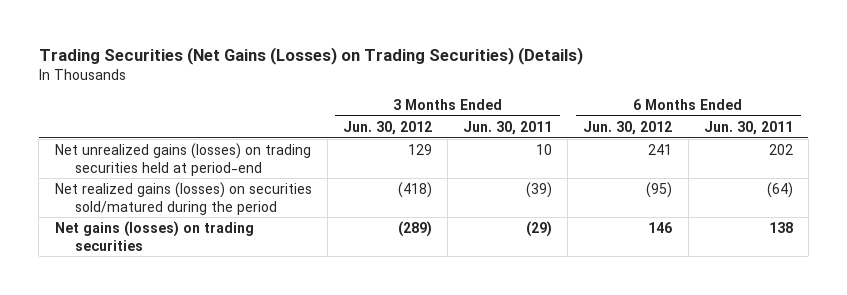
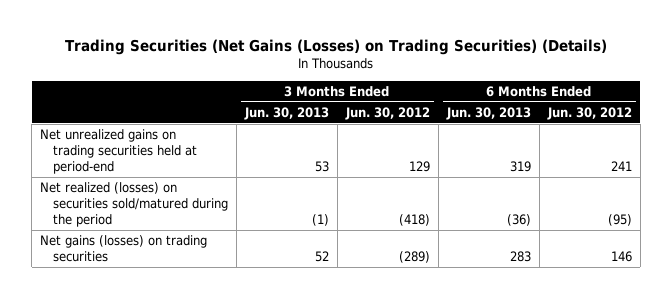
- | 3 Months Ended Jun. 30, 2012 | 3 Months Ended Jun. 30, 2011 | 6 Months Ended Jun. 30, 2012 | 6 Months Ended Jun. 30, 2011
+ | 3 Months Ended Jun. 30, 2013 | 3 Months Ended Jun. 30, 2012 | 6 Months Ended Jun. 30, 2013 | 6 Months Ended Jun. 30, 2012
- Net unrealized gains (losses) on trading securities held at period-end | 129 | 10 | 241 | 202
- Net realized gains (losses) on securities sold/matured during the period | (418) | (39) | (95) | (64)
+ Net unrealized gains on trading securities held at period-end | 53 | 129 | 319 | 241
+ Net realized (losses) on securities sold/matured during the period | (1) | (418) | (36) | (95)

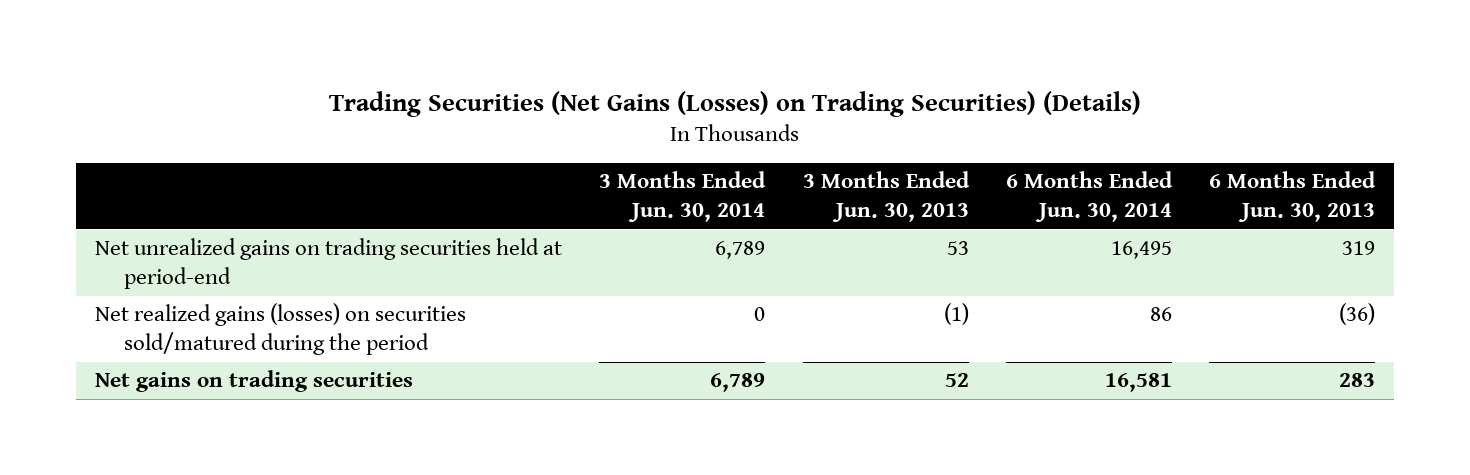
- | 3 Months Ended Jun. 30, 2013 | 3 Months Ended Jun. 30, 2012 | 6 Months Ended Jun. 30, 2013 | 6 Months Ended Jun. 30, 2012
+ | 3 Months Ended Jun. 30, 2014 | 3 Months Ended Jun. 30, 2013 | 6 Months Ended Jun. 30, 2014 | 6 Months Ended Jun. 30, 2013
- Net realized (losses) on securities sold/matured during the period | (1) | (418) | (36) | (95)
- Net gains (losses) on trading securities | 52 | (289) | 283 | 146
+ Net realized gains (losses) on securities sold/matured during the period | 0 | (1) | 86 | (36)
+ Net gains on trading securities | 6,789 | 52 | 16,581 | 283

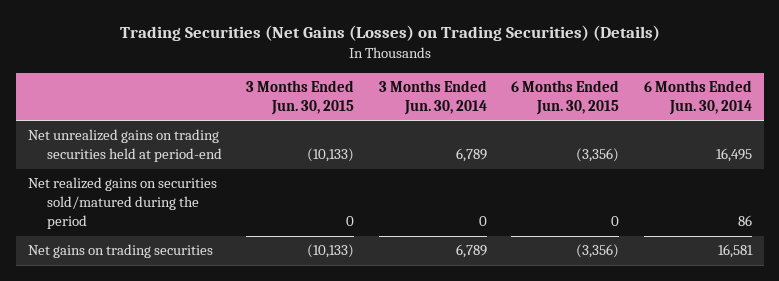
- | 3 Months Ended Jun. 30, 2014 | 3 Months Ended Jun. 30, 2013 | 6 Months Ended Jun. 30, 2014 | 6 Months Ended Jun. 30, 2013
+ | 3 Months Ended Jun. 30, 2015 | 3 Months Ended Jun. 30, 2014 | 6 Months Ended Jun. 30, 2015 | 6 Months Ended Jun. 30, 2014
- Net realized gains (losses) on securities sold/matured during the period | 0 | (1) | 86 | (36)
+ Net realized gains on securities sold/matured during the period | 0 | 0 | 0 | 86

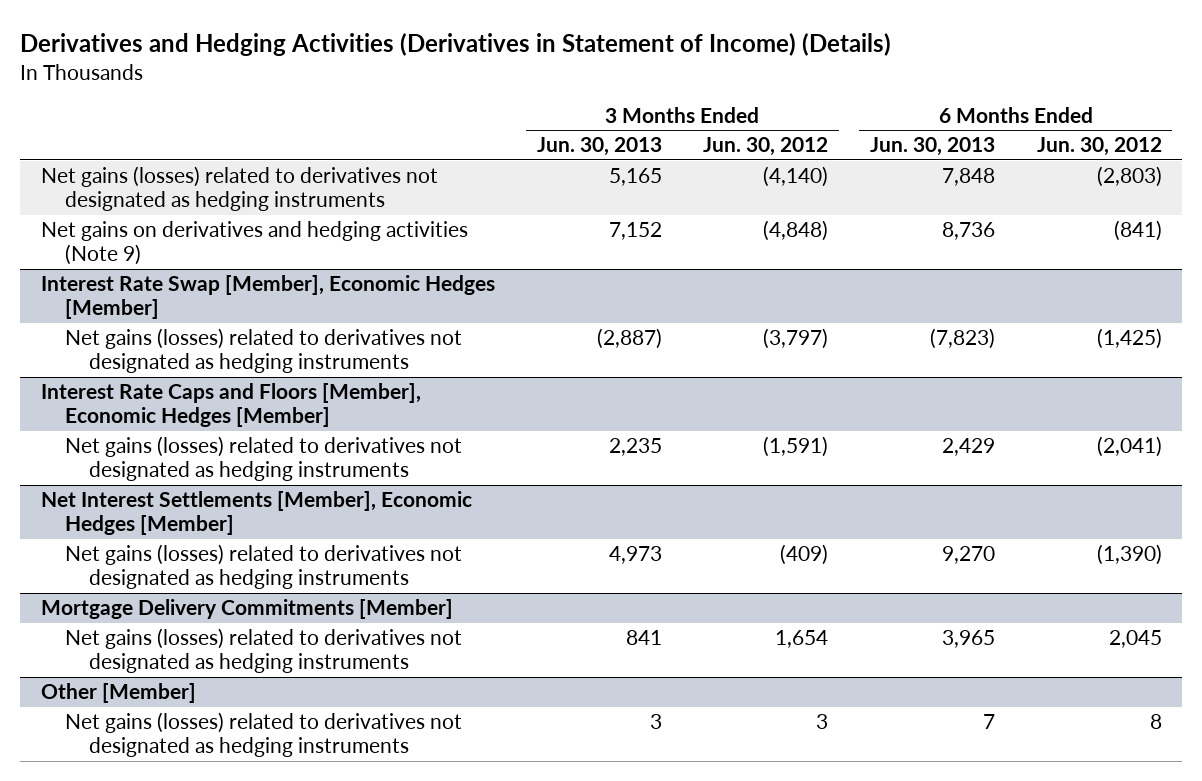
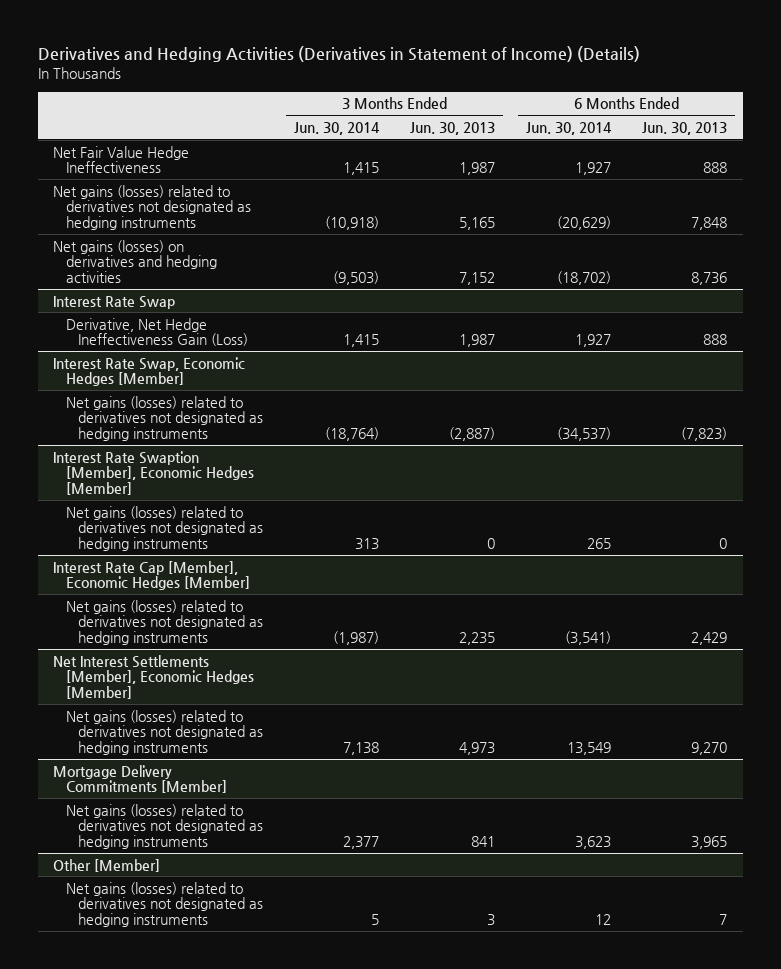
- | 3 Months Ended Jun. 30, 2013 | 3 Months Ended Jun. 30, 2012 | 6 Months Ended Jun. 30, 2013 | 6 Months Ended Jun. 30, 2012
+ | 3 Months Ended Jun. 30, 2014 | 3 Months Ended Jun. 30, 2013 | 6 Months Ended Jun. 30, 2014 | 6 Months Ended Jun. 30, 2013
+ Net Fair Value Hedge Ineffectiveness | 1,415 | 1,987 | 1,927 | 888
- Net gains on derivatives and hedging activities (Note 9) | 7,152 | (4,848) | 8,736 | (841)
- Interest Rate Swap [Member], Economic Hedges [Member]
+ Net gains (losses) on derivatives and hedging activities | (9,503) | 7,152 | (18,702) | 8,736
+ Interest Rate Swap
+ Derivative, Net Hedge Ineffectiveness Gain (Loss) | 1,415 | 1,987 | 1,927 | 888
+ Interest Rate Swap, Economic Hedges [Member]
- Interest Rate Caps and Floors [Member], Economic Hedges [Member]
+ Interest Rate Swaption [Member], Economic Hedges [Member]
+ Net gains (losses) related to derivatives not designated as hedging instruments | 313 | 0 | 265 | 0
+ Interest Rate Cap [Member], Economic Hedges [Member]

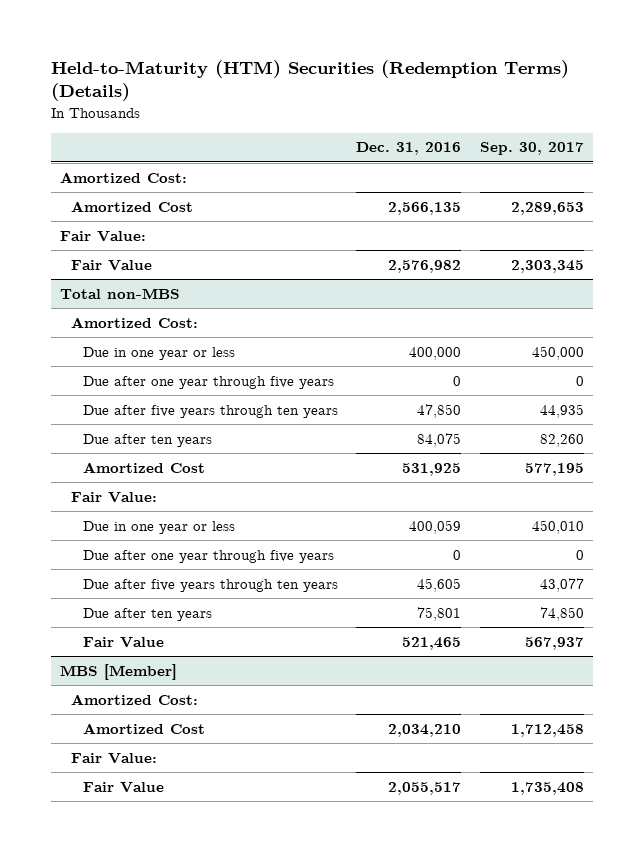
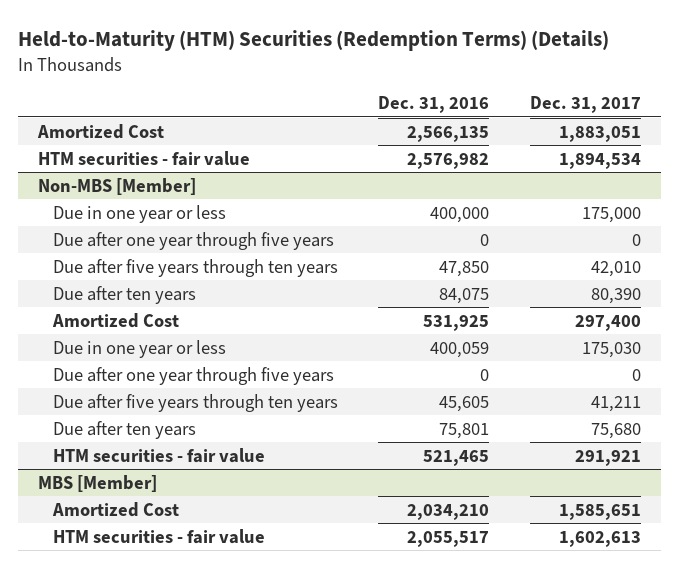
- | Dec. 31, 2016 | Sep. 30, 2017
+ | Dec. 31, 2016 | Dec. 31, 2017
- Amortized Cost:
- Fair Value:
- Fair Value | 2,576,982 | 2,303,345
- Total non-MBS
- Amortized Cost:
+ HTM securities - fair value | 2,576,982 | 1,894,534
+ Non-MBS [Member]
- Fair Value:
- Fair Value | 521,465 | 567,937
+ HTM securities - fair value | 521,465 | 291,921
@ MBS [Member]
- Amortized Cost:
- Fair Value:
- Fair Value | 2,055,517 | 1,735,408
+ HTM securities - fair value | 2,055,517 | 1,602,613

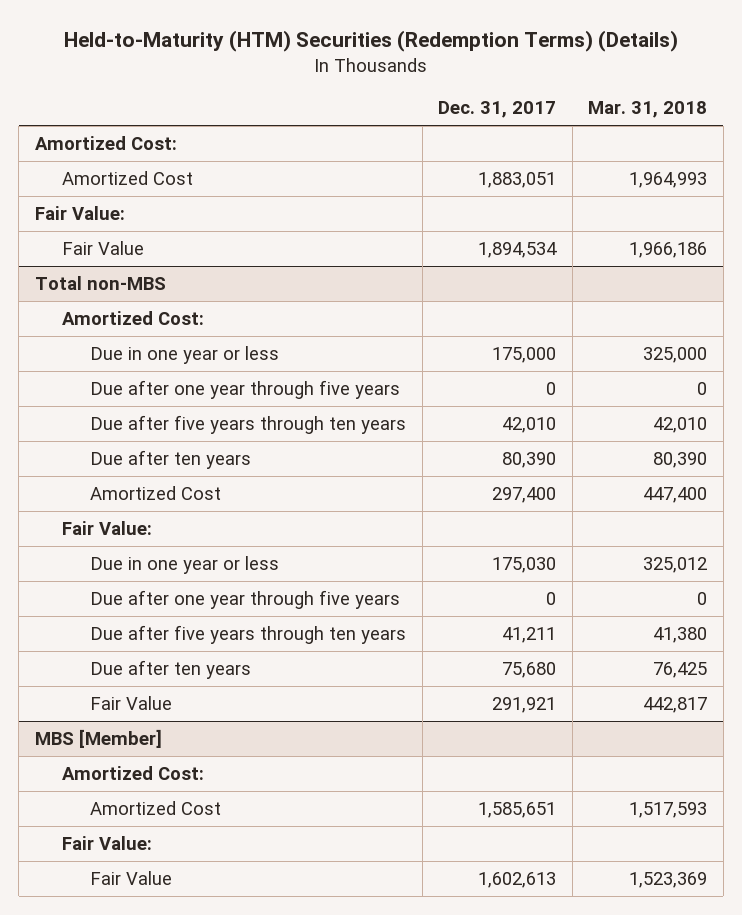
- | Dec. 31, 2016 | Dec. 31, 2017
+ | Dec. 31, 2017 | Mar. 31, 2018
+ Amortized Cost:
- HTM securities - fair value | 2,576,982 | 1,894,534
- Non-MBS [Member]
+ Fair Value:
+ Fair Value | 1,894,534 | 1,966,186
+ Total non-MBS
+ Amortized Cost:
+ Fair Value:
- HTM securities - fair value | 521,465 | 291,921
+ Fair Value | 291,921 | 442,817
@ MBS [Member]
+ Amortized Cost:
- HTM securities - fair value | 2,055,517 | 1,602,613
+ Fair Value:
+ Fair Value | 1,602,613 | 1,523,369

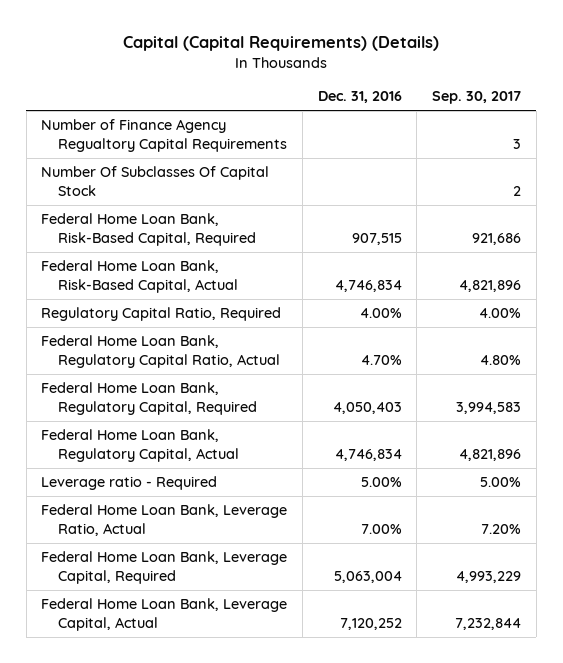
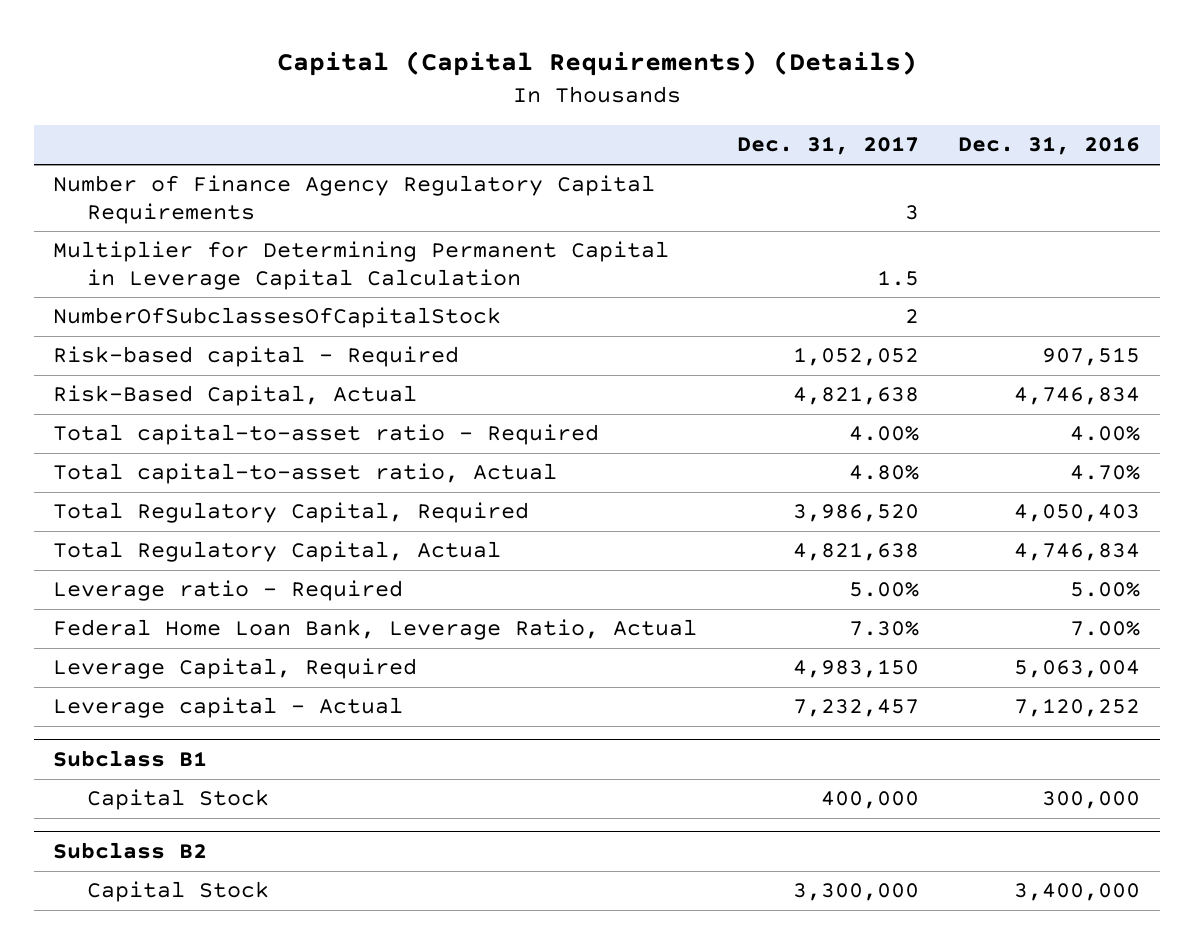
- | Dec. 31, 2016 | Sep. 30, 2017
+ | Dec. 31, 2017 | Dec. 31, 2016
- Number of Finance Agency Regualtory Capital Requirements | | 3
- Number Of Subclasses Of Capital Stock | | 2
- Federal Home Loan Bank, Risk-Based Capital, Required | 907,515 | 921,686
- Federal Home Loan Bank, Risk-Based Capital, Actual | 4,746,834 | 4,821,896
- Regulatory Capital Ratio, Required | 4.00% | 4.00%
- Federal Home Loan Bank, Regulatory Capital Ratio, Actual | 4.70% | 4.80%
- Federal Home Loan Bank, Regulatory Capital, Required | 4,050,403 | 3,994,583
- Federal Home Loan Bank, Regulatory Capital, Actual | 4,746,834 | 4,821,896
+ Number of Finance Agency Regulatory Capital Requirements | 3 |
+ Multiplier for Determining Permanent Capital in Leverage Capital Calculation | 1.5 |
+ NumberOfSubclassesOfCapitalStock | 2 |
+ Risk-based capital - Required | 1,052,052 | 907,515
+ Risk-Based Capital, Actual | 4,821,638 | 4,746,834
+ Total capital-to-asset ratio - Required | 4.00% | 4.00%
+ Total capital-to-asset ratio, Actual | 4.80% | 4.70%
+ Total Regulatory Capital, Required | 3,986,520 | 4,050,403
+ Total Regulatory Capital, Actual | 4,821,638 | 4,746,834
- Federal Home Loan Bank, Leverage Capital, Required | 5,063,004 | 4,993,229
- Federal Home Loan Bank, Leverage Capital, Actual | 7,120,252 | 7,232,844
+ Leverage Capital, Required | 4,983,150 | 5,063,004
+ Leverage capital - Actual | 7,232,457 | 7,120,252
+ Subclass B1
+ Capital Stock | 400,000 | 300,000
+ Subclass B2
+ Capital Stock | 3,300,000 | 3,400,000

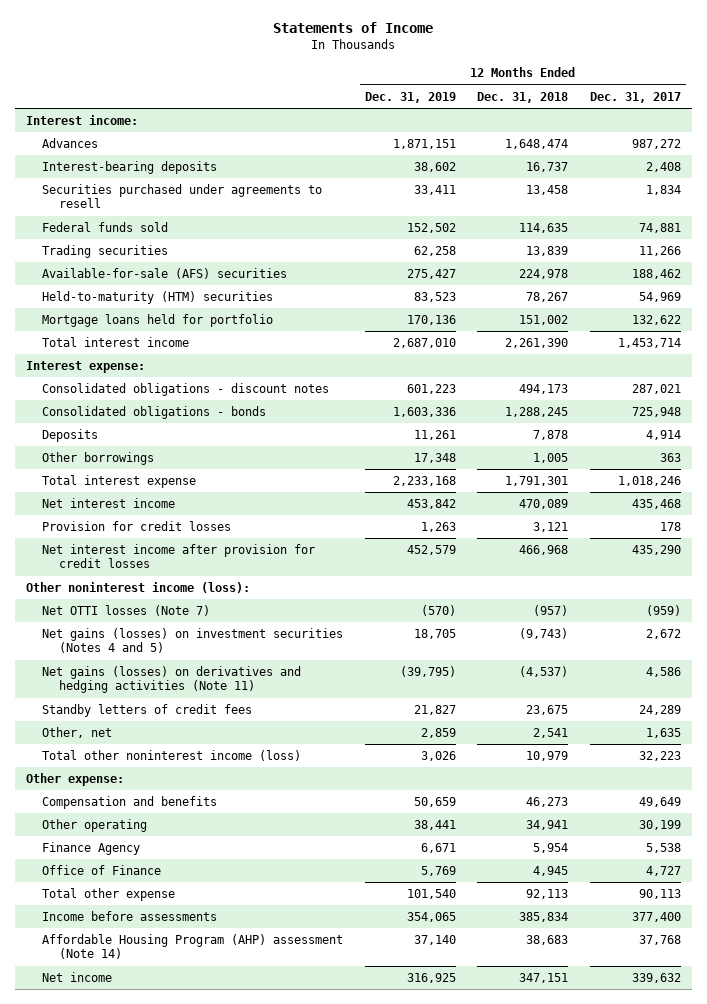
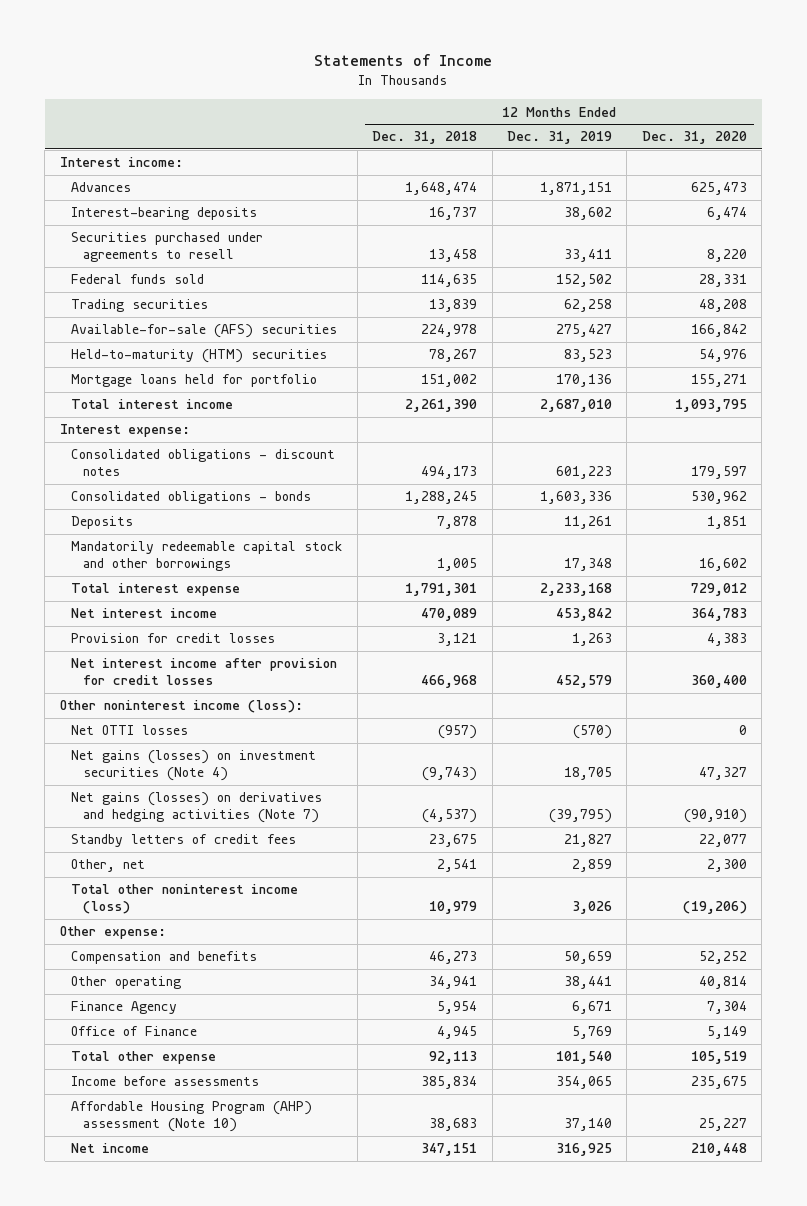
- | 12 Months Ended Dec. 31, 2019 | 12 Months Ended Dec. 31, 2018 | 12 Months Ended Dec. 31, 2017
+ | 12 Months Ended Dec. 31, 2018 | 12 Months Ended Dec. 31, 2019 | 12 Months Ended Dec. 31, 2020
- Other borrowings | 17,348 | 1,005 | 363
+ Mandatorily redeemable capital stock and other borrowings | 1,005 | 17,348 | 16,602
- Net OTTI losses (Note 7) | (570) | (957) | (959)
- Net gains (losses) on investment securities (Notes 4 and 5) | 18,705 | (9,743) | 2,672
- Net gains (losses) on derivatives and hedging activities (Note 11) | (39,795) | (4,537) | 4,586
+ Net OTTI losses | (957) | (570) | 0
+ Net gains (losses) on investment securities (Note 4) | (9,743) | 18,705 | 47,327
+ Net gains (losses) on derivatives and hedging activities (Note 7) | (4,537) | (39,795) | (90,910)
- Affordable Housing Program (AHP) assessment (Note 14) | 37,140 | 38,683 | 37,768
+ Affordable Housing Program (AHP) assessment (Note 10) | 38,683 | 37,140 | 25,227

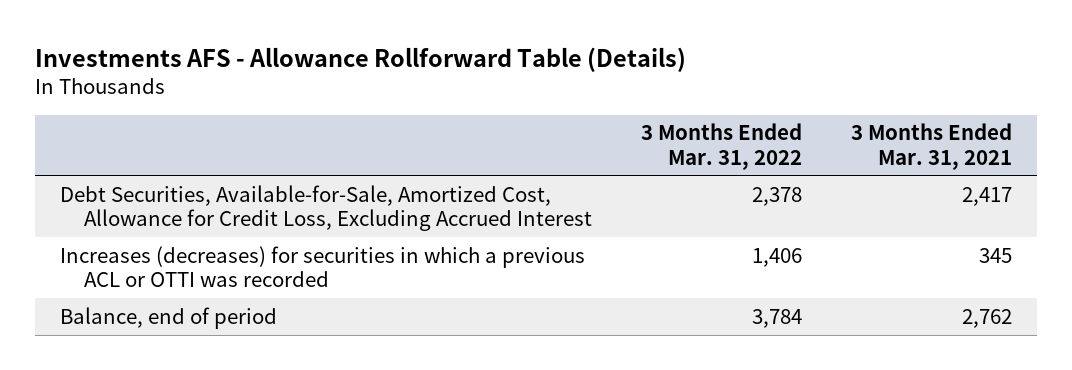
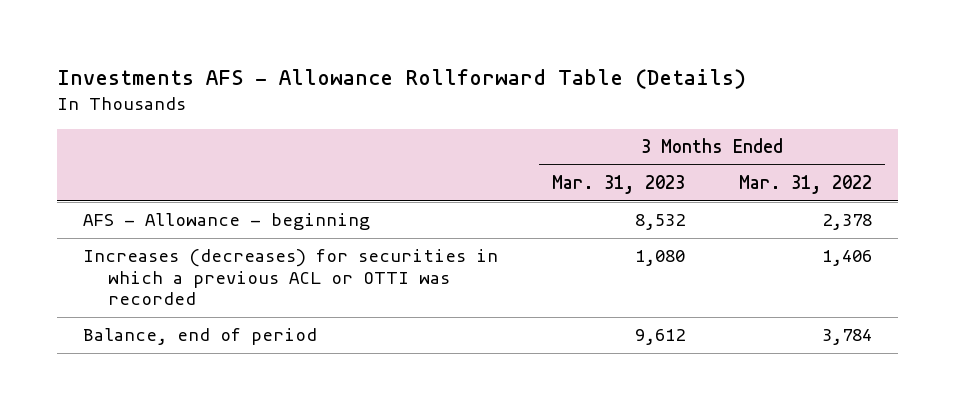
- | 3 Months Ended Mar. 31, 2022 | 3 Months Ended Mar. 31, 2021
+ | 3 Months Ended Mar. 31, 2023 | 3 Months Ended Mar. 31, 2022
- Debt Securities, Available-for-Sale, Amortized Cost, Allowance for Credit Loss, Excluding Accrued Interest | 2,378 | 2,417
+ AFS - Allowance - beginning | 8,532 | 2,378

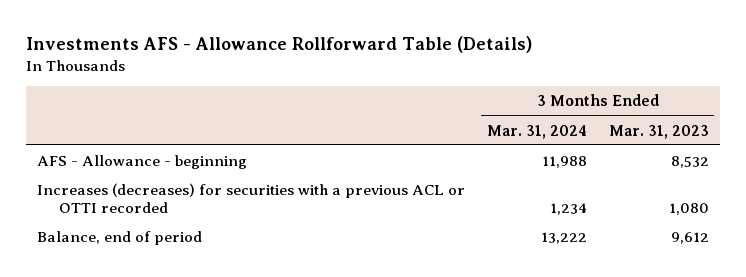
- | 3 Months Ended Mar. 31, 2023 | 3 Months Ended Mar. 31, 2022
+ | 3 Months Ended Mar. 31, 2024 | 3 Months Ended Mar. 31, 2023
- Increases (decreases) for securities in which a previous ACL or OTTI was recorded | 1,080 | 1,406
+ Increases (decreases) for securities with a previous ACL or OTTI recorded | 1,234 | 1,080

